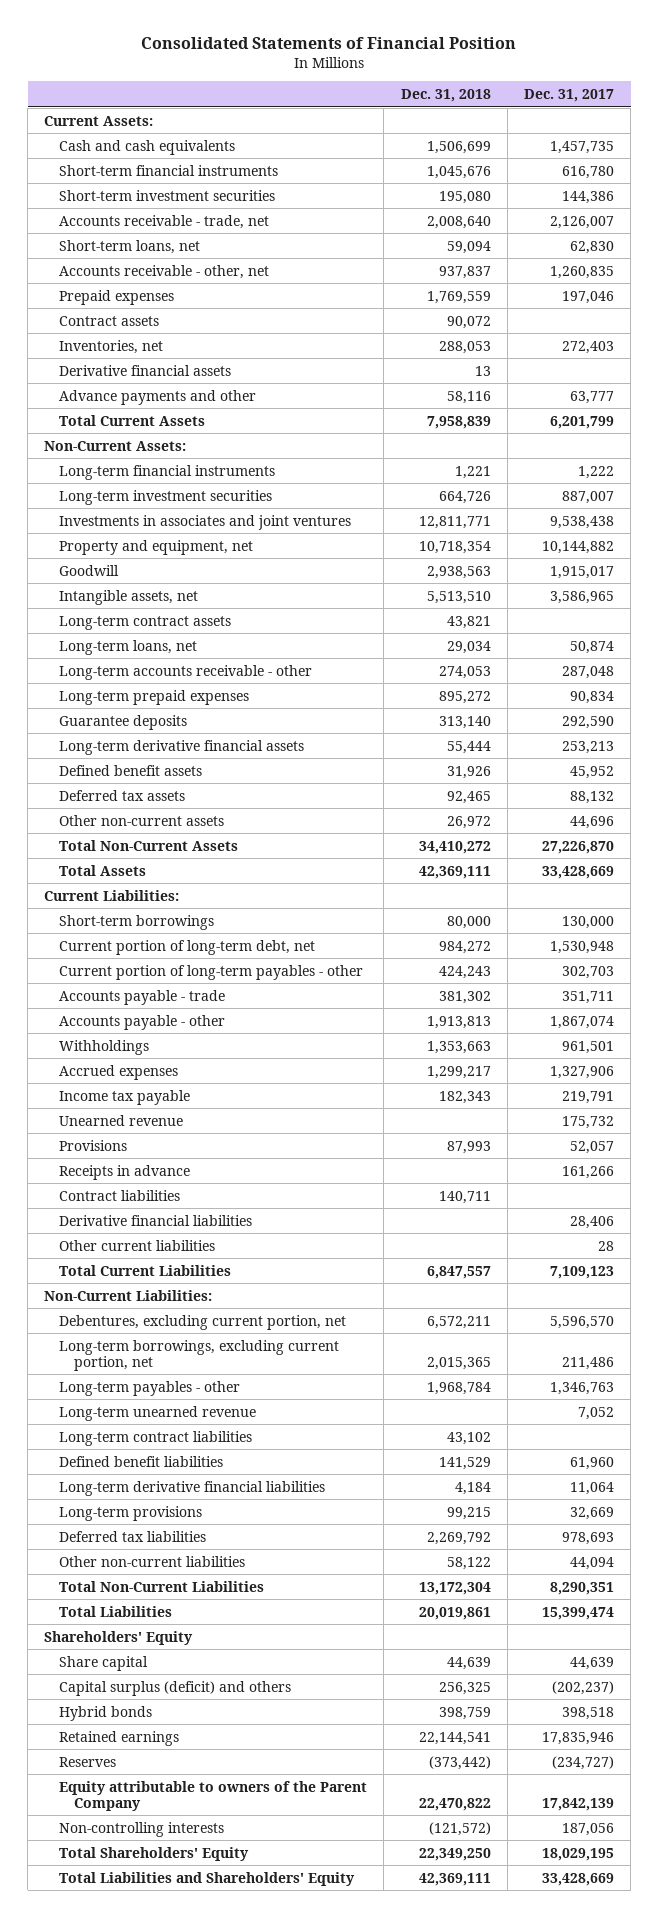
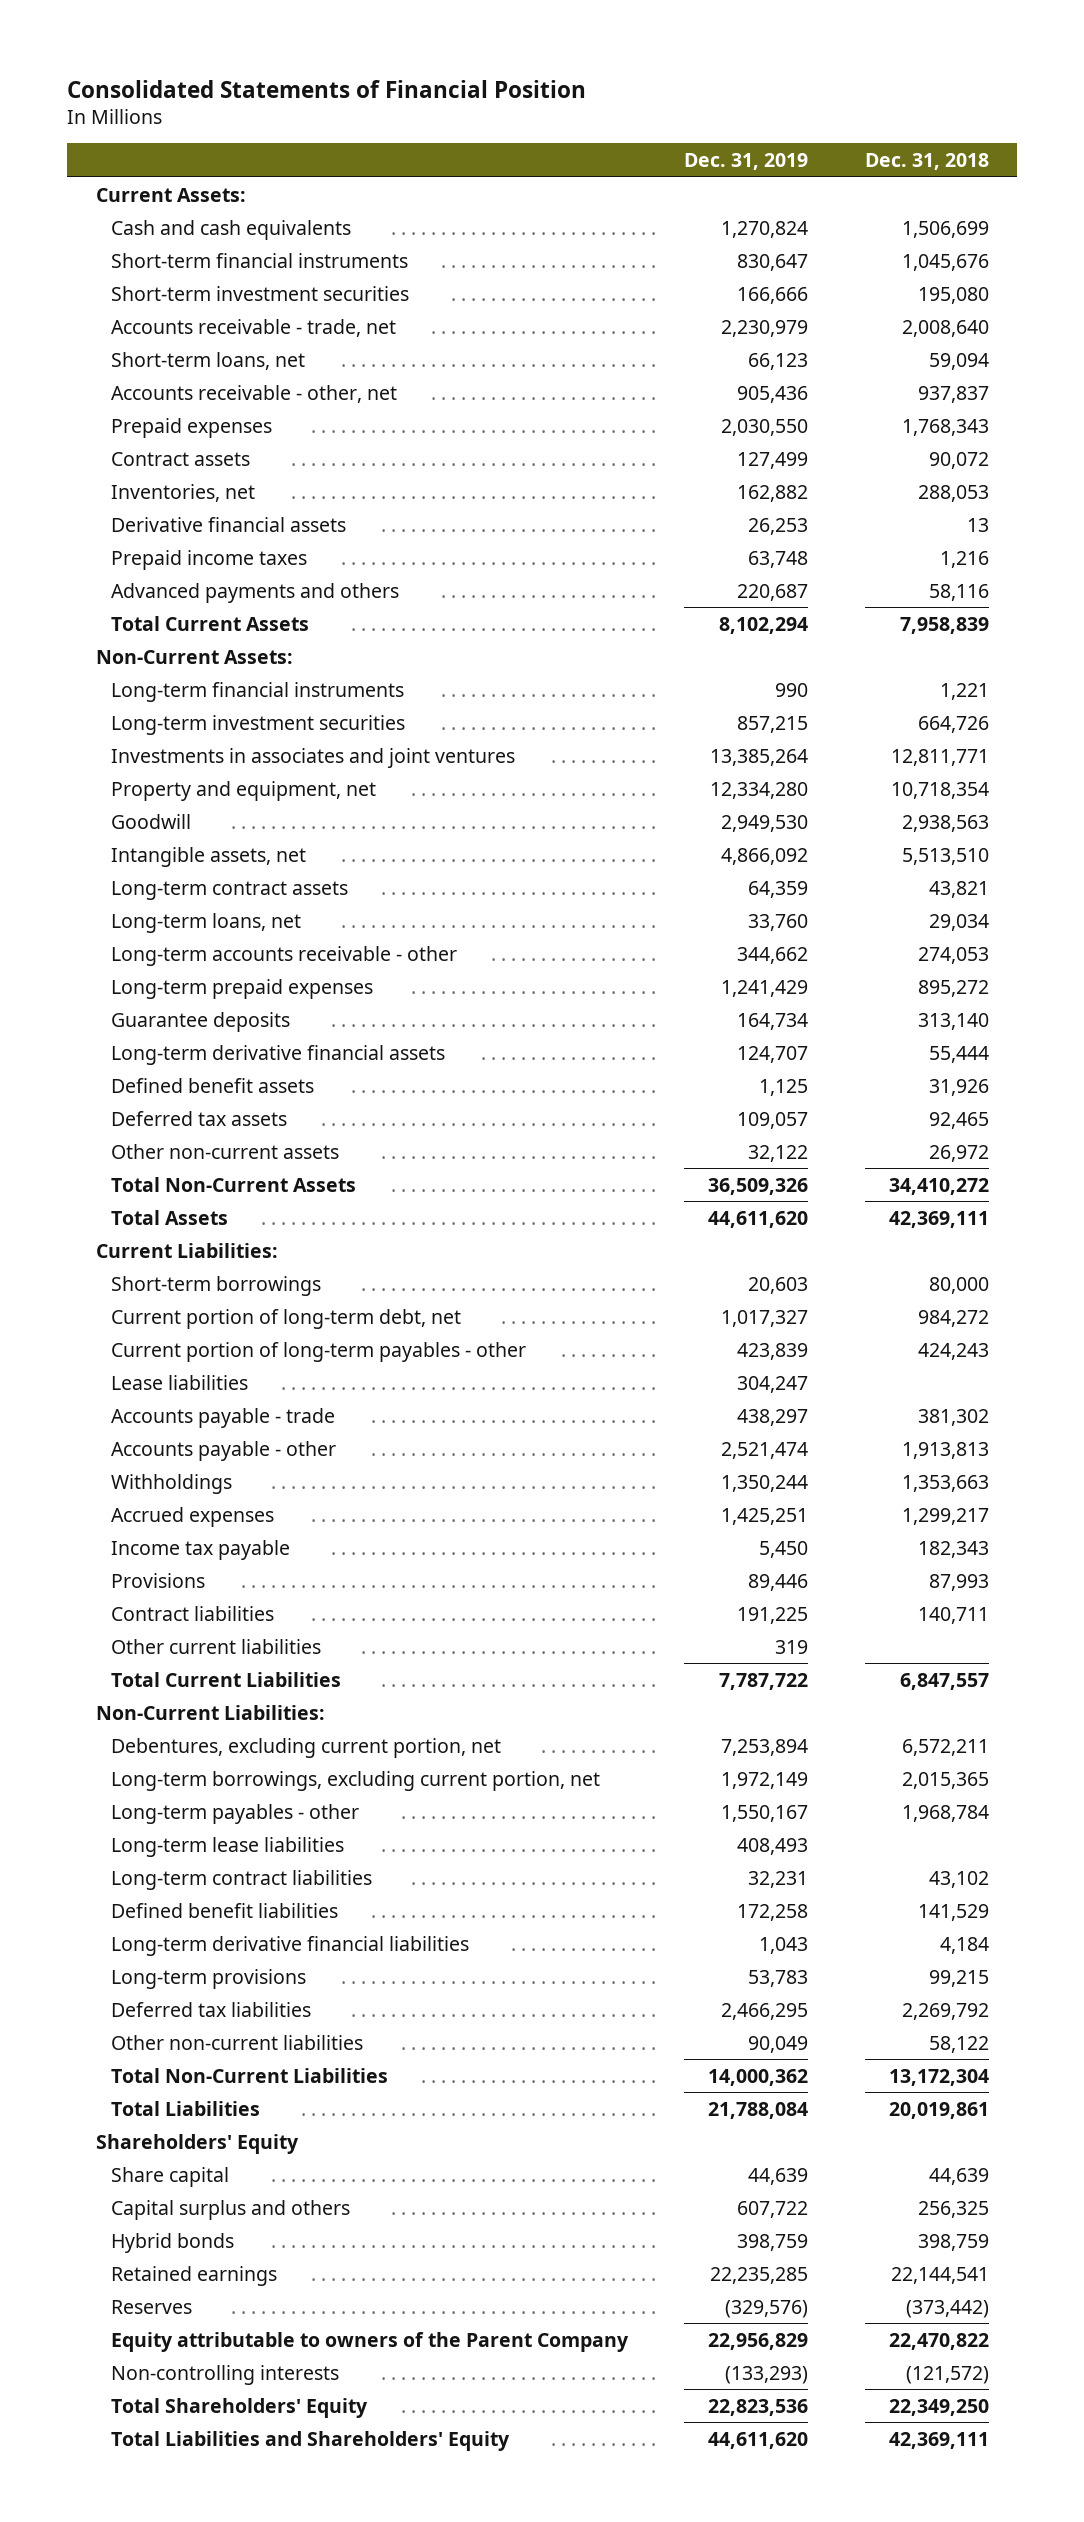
- | Dec. 31, 2018 | Dec. 31, 2017
+ | Dec. 31, 2019 | Dec. 31, 2018
- Prepaid expenses | 1,769,559 | 197,046
+ Prepaid expenses | 2,030,550 | 1,768,343
- Advance payments and other | 58,116 | 63,777
+ Prepaid income taxes | 63,748 | 1,216
+ Advanced payments and others | 220,687 | 58,116
+ Lease liabilities | 304,247 |
- Unearned revenue | | 175,732
- Receipts in advance | | 161,266
- Derivative financial liabilities | | 28,406
- Long-term unearned revenue | | 7,052
+ Long-term lease liabilities | 408,493 |
- Capital surplus (deficit) and others | 256,325 | (202,237)
+ Capital surplus and others | 607,722 | 256,325

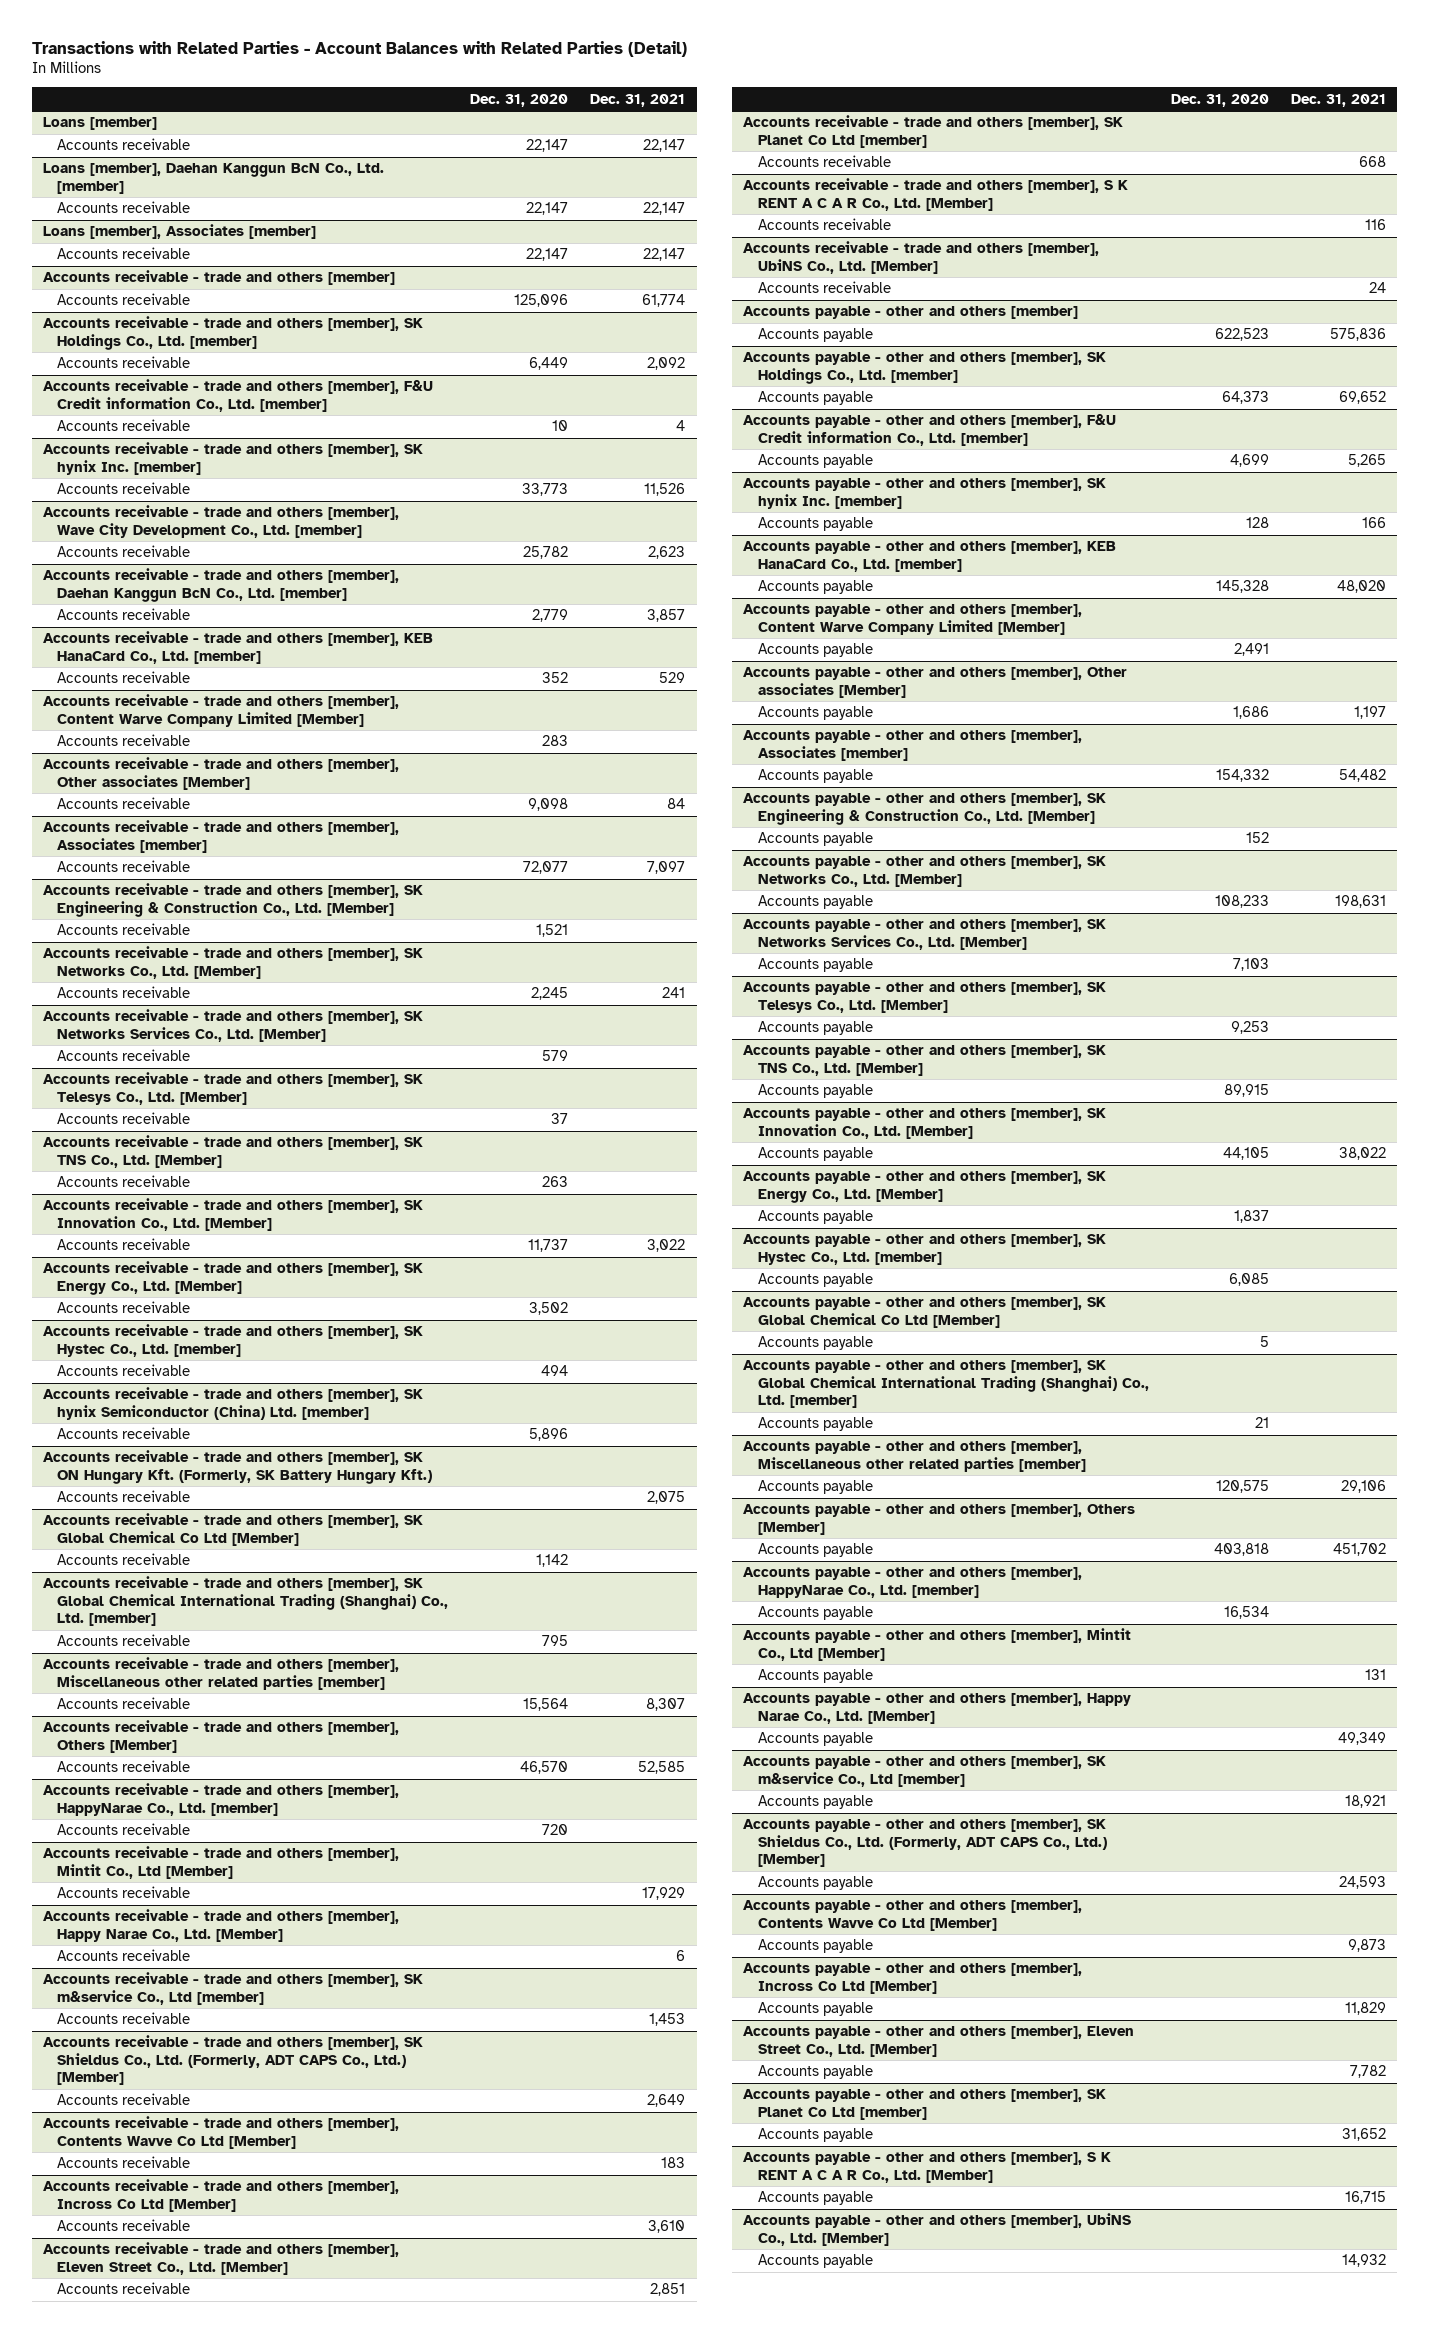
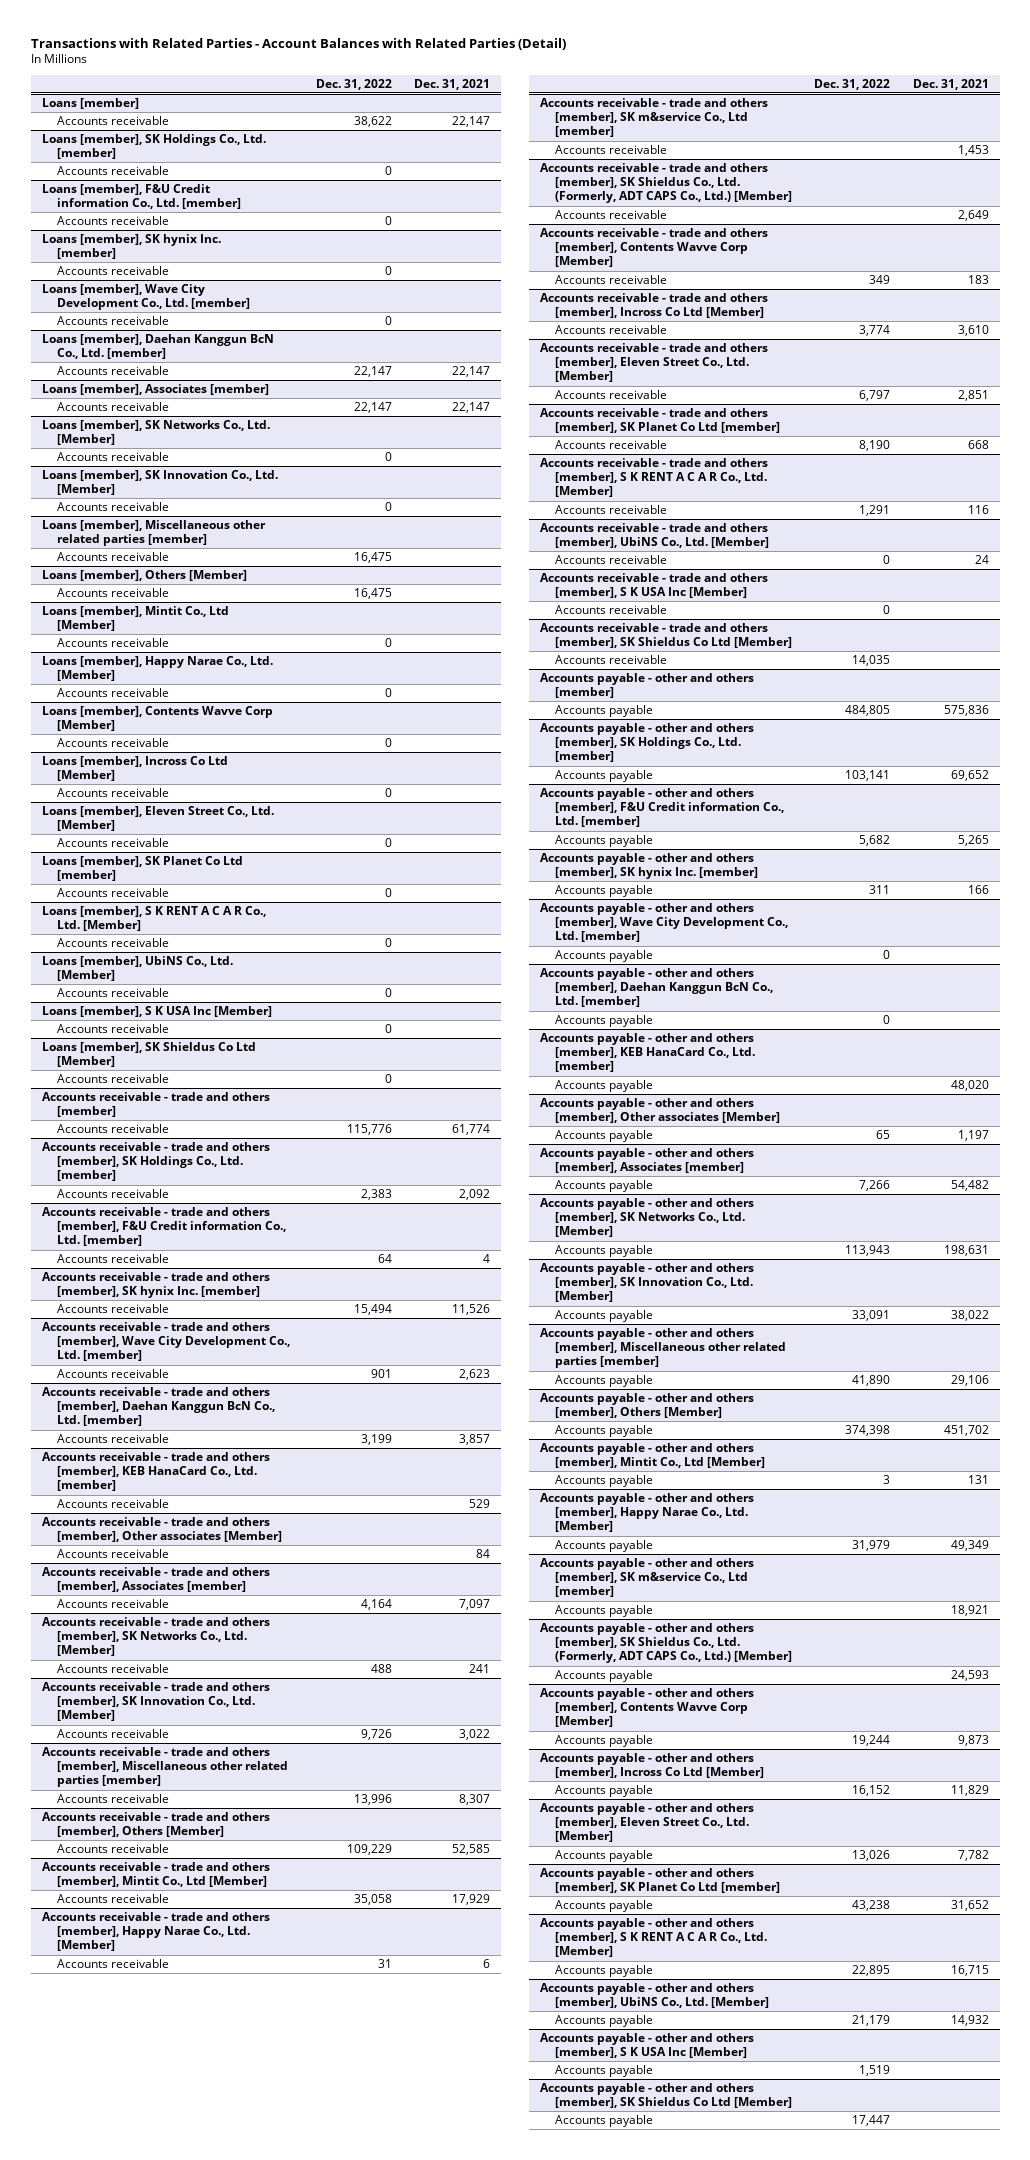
- | Dec. 31, 2020 | Dec. 31, 2021
+ | Dec. 31, 2022 | Dec. 31, 2021
+ Loans [member], SK Holdings Co., Ltd. [member]
+ Accounts receivable | 0 |
+ Loans [member], F&U Credit information Co., Ltd. [member]
+ Accounts receivable | 0 |
+ Loans [member], SK hynix Inc. [member]
+ Accounts receivable | 0 |
+ Loans [member], Wave City Development Co., Ltd. [member]
+ Accounts receivable | 0 |
+ Loans [member], SK Networks Co., Ltd. [Member]
+ Accounts receivable | 0 |
+ Loans [member], SK Innovation Co., Ltd. [Member]
+ Accounts receivable | 0 |
+ Loans [member], Miscellaneous other related parties [member]
+ Accounts receivable | 16,475 |
+ Loans [member], Others [Member]
+ Accounts receivable | 16,475 |
+ Loans [member], Mintit Co., Ltd [Member]
+ Accounts receivable | 0 |
+ Loans [member], Happy Narae Co., Ltd. [Member]
+ Accounts receivable | 0 |
+ Loans [member], Contents Wavve Corp [Member]
+ Accounts receivable | 0 |
+ Loans [member], Incross Co Ltd [Member]
+ Accounts receivable | 0 |
+ Loans [member], Eleven Street Co., Ltd. [Member]
+ Accounts receivable | 0 |
+ Loans [member], SK Planet Co Ltd [member]
+ Accounts receivable | 0 |
+ Loans [member], S K RENT A C A R Co., Ltd. [Member]
+ Accounts receivable | 0 |
+ Loans [member], UbiNS Co., Ltd. [Member]
+ Accounts receivable | 0 |
+ Loans [member], S K USA Inc [Member]
+ Accounts receivable | 0 |
+ Loans [member], SK Shieldus Co Ltd [Member]
+ Accounts receivable | 0 |
- Accounts receivable - trade and others [member], Content Warve Company Limited [Member]
- Accounts receivable | 283 |
- Accounts receivable - trade and others [member], SK Engineering & Construction Co., Ltd. [Member]
- Accounts receivable | 1,521 |
- Accounts receivable - trade and others [member], SK Networks Services Co., Ltd. [Member]
- Accounts receivable | 579 |
- Accounts receivable - trade and others [member], SK Telesys Co., Ltd. [Member]
- Accounts receivable | 37 |
- Accounts receivable - trade and others [member], SK TNS Co., Ltd. [Member]
- Accounts receivable | 263 |
- Accounts receivable - trade and others [member], SK Energy Co., Ltd. [Member]
- Accounts receivable | 3,502 |
- Accounts receivable - trade and others [member], SK Hystec Co., Ltd. [member]
- Accounts receivable | 494 |
- Accounts receivable - trade and others [member], SK hynix Semiconductor (China) Ltd. [member]
- Accounts receivable | 5,896 |
- Accounts receivable - trade and others [member], SK ON Hungary Kft. (Formerly, SK Battery Hungary Kft.)
- Accounts receivable | | 2,075
- Accounts receivable - trade and others [member], SK Global Chemical Co Ltd [Member]
- Accounts receivable | 1,142 |
- Accounts receivable - trade and others [member], SK Global Chemical International Trading (Shanghai) Co., Ltd. [member]
- Accounts receivable | 795 |
- Accounts receivable - trade and others [member], HappyNarae Co., Ltd. [member]
- Accounts receivable | 720 |
- Accounts receivable - trade and others [member], Contents Wavve Co Ltd [Member]
+ Accounts receivable - trade and others [member], Contents Wavve Corp [Member]
+ Accounts receivable - trade and others [member], S K USA Inc [Member]
+ Accounts receivable | 0 |
+ Accounts receivable - trade and others [member], SK Shieldus Co Ltd [Member]
+ Accounts receivable | 14,035 |
+ Accounts payable - other and others [member], Wave City Development Co., Ltd. [member]
+ Accounts payable | 0 |
+ Accounts payable - other and others [member], Daehan Kanggun BcN Co., Ltd. [member]
+ Accounts payable | 0 |
- Accounts payable - other and others [member], Content Warve Company Limited [Member]
- Accounts payable | 2,491 |
- Accounts payable - other and others [member], SK Engineering & Construction Co., Ltd. [Member]
- Accounts payable | 152 |
- Accounts payable - other and others [member], SK Networks Services Co., Ltd. [Member]
- Accounts payable | 7,103 |
- Accounts payable - other and others [member], SK Telesys Co., Ltd. [Member]
- Accounts payable | 9,253 |
- Accounts payable - other and others [member], SK TNS Co., Ltd. [Member]
- Accounts payable | 89,915 |
- Accounts payable - other and others [member], SK Energy Co., Ltd. [Member]
- Accounts payable | 1,837 |
- Accounts payable - other and others [member], SK Hystec Co., Ltd. [member]
- Accounts payable | 6,085 |
- Accounts payable - other and others [member], SK Global Chemical Co Ltd [Member]
- Accounts payable | 5 |
- Accounts payable - other and others [member], SK Global Chemical International Trading (Shanghai) Co., Ltd. [member]
- Accounts payable | 21 |
- Accounts payable - other and others [member], HappyNarae Co., Ltd. [member]
- Accounts payable | 16,534 |
- Accounts payable - other and others [member], Contents Wavve Co Ltd [Member]
+ Accounts payable - other and others [member], Contents Wavve Corp [Member]
+ Accounts payable - other and others [member], S K USA Inc [Member]
+ Accounts payable | 1,519 |
+ Accounts payable - other and others [member], SK Shieldus Co Ltd [Member]
+ Accounts payable | 17,447 |

